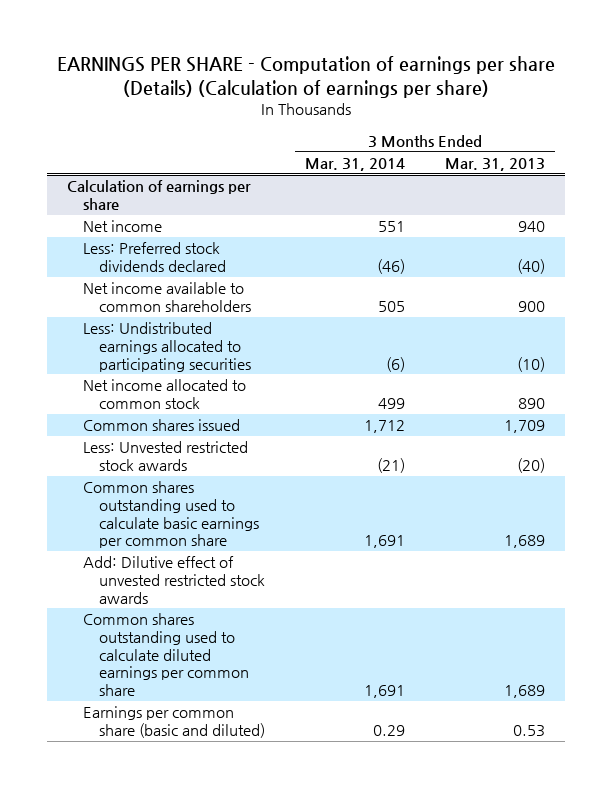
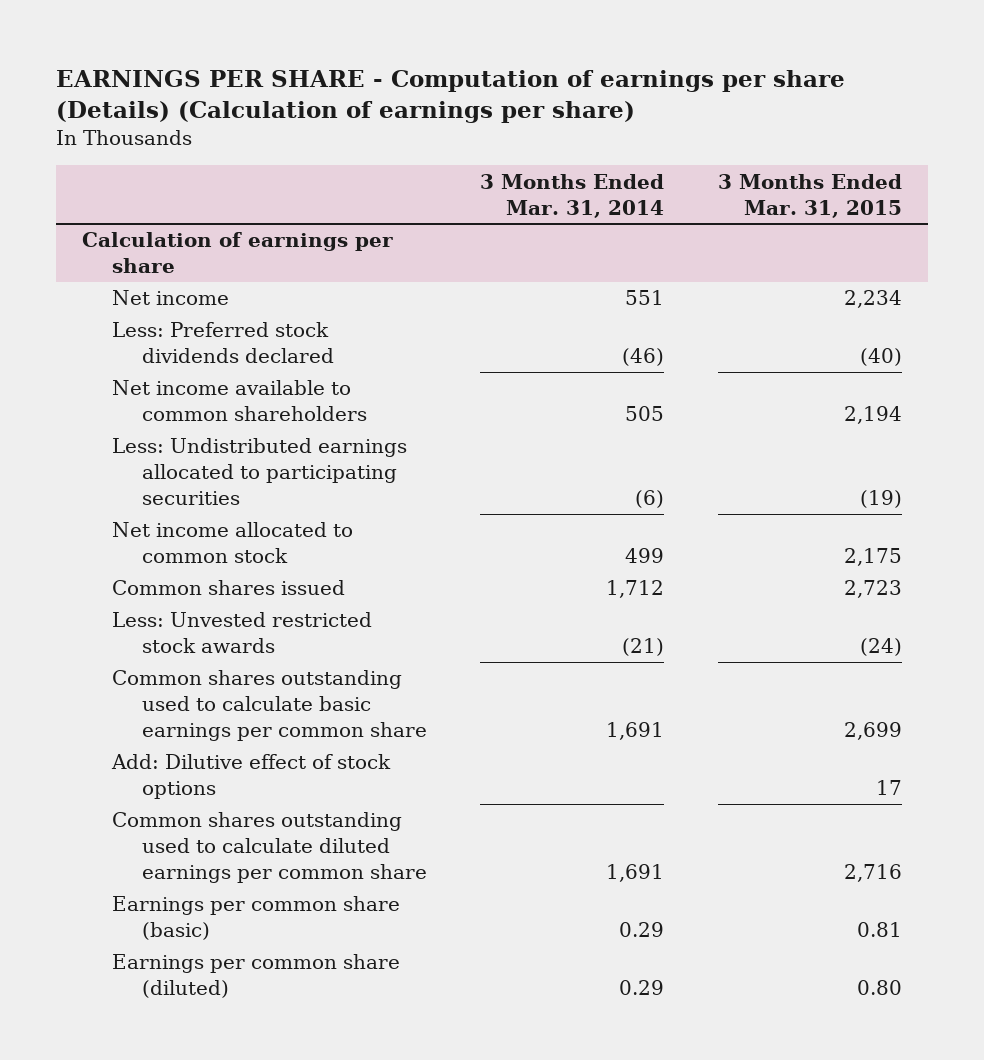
- | 3 Months Ended Mar. 31, 2014 | 3 Months Ended Mar. 31, 2013
+ | 3 Months Ended Mar. 31, 2014 | 3 Months Ended Mar. 31, 2015
@ Calculation of earnings per share
- Add: Dilutive effect of unvested restricted stock awards
+ Add: Dilutive effect of stock options | | 17
- Earnings per common share (basic and diluted) | 0.29 | 0.53
+ Earnings per common share (basic) | 0.29 | 0.81
+ Earnings per common share (diluted) | 0.29 | 0.80

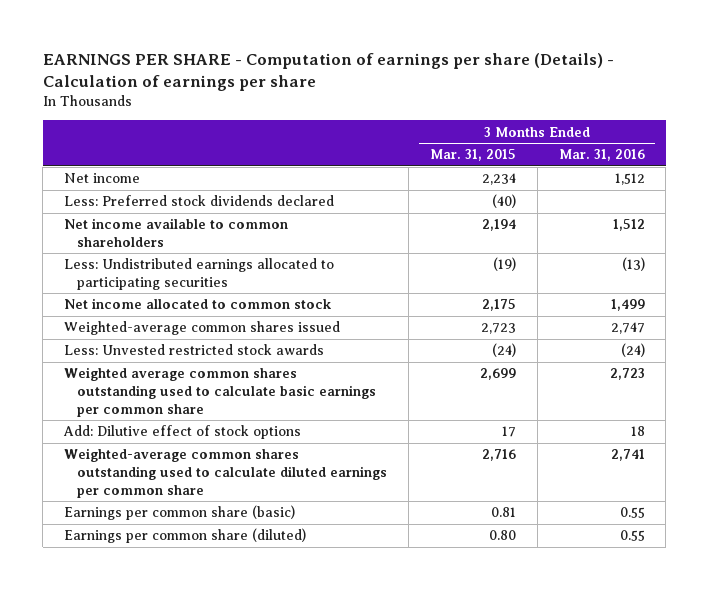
- EARNINGS PER SHARE - Computation of earnings per share (Details) (Calculation of earnings per share)
+ EARNINGS PER SHARE - Computation of earnings per share (Details) - Calculation of earnings per share
- | 3 Months Ended Mar. 31, 2014 | 3 Months Ended Mar. 31, 2015
+ | 3 Months Ended Mar. 31, 2015 | 3 Months Ended Mar. 31, 2016
- Calculation of earnings per share
- Common shares issued | 1,712 | 2,723
+ Weighted-average common shares issued | 2,723 | 2,747
- Common shares outstanding used to calculate basic earnings per common share | 1,691 | 2,699
+ Weighted average common shares outstanding used to calculate basic earnings per common share | 2,699 | 2,723
- Common shares outstanding used to calculate diluted earnings per common share | 1,691 | 2,716
+ Weighted-average common shares outstanding used to calculate diluted earnings per common share | 2,716 | 2,741

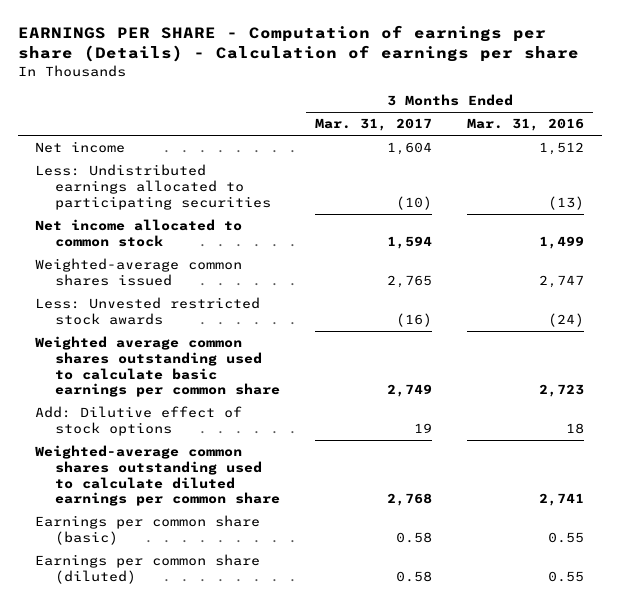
- | 3 Months Ended Mar. 31, 2015 | 3 Months Ended Mar. 31, 2016
+ | 3 Months Ended Mar. 31, 2017 | 3 Months Ended Mar. 31, 2016
- Less: Preferred stock dividends declared | (40) |
- Net income available to common shareholders | 2,194 | 1,512

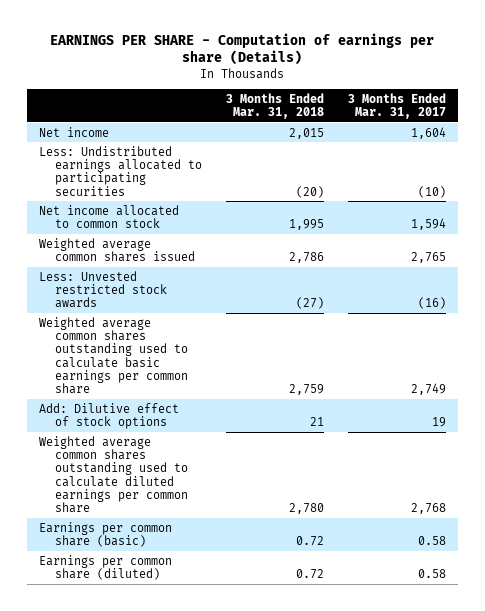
- EARNINGS PER SHARE - Computation of earnings per share (Details) - Calculation of earnings per share
+ EARNINGS PER SHARE - Computation of earnings per share (Details)
- | 3 Months Ended Mar. 31, 2017 | 3 Months Ended Mar. 31, 2016
+ | 3 Months Ended Mar. 31, 2018 | 3 Months Ended Mar. 31, 2017
- Weighted-average common shares issued | 2,765 | 2,747
+ Weighted average common shares issued | 2,786 | 2,765
- Weighted-average common shares outstanding used to calculate diluted earnings per common share | 2,768 | 2,741
+ Weighted average common shares outstanding used to calculate diluted earnings per common share | 2,780 | 2,768

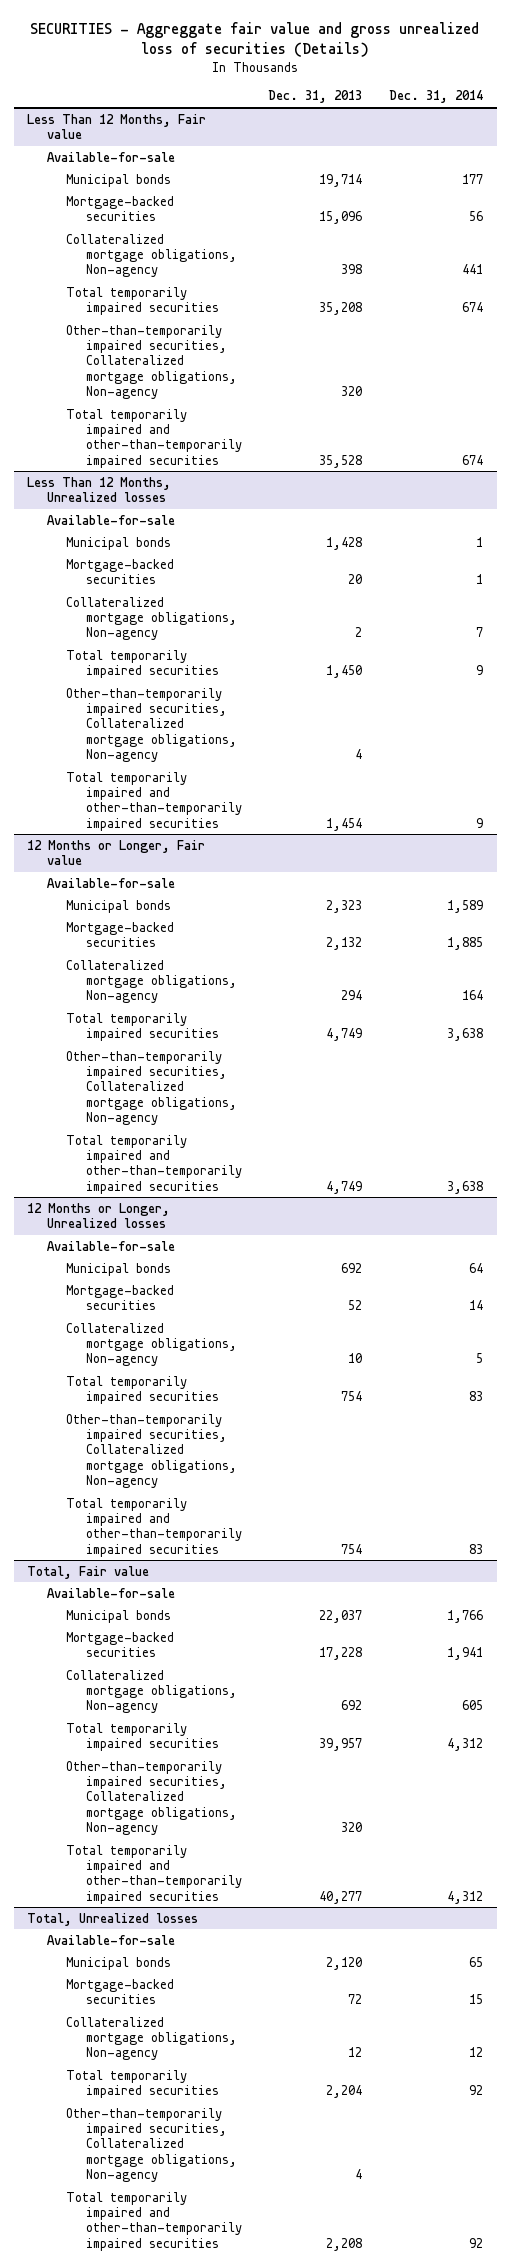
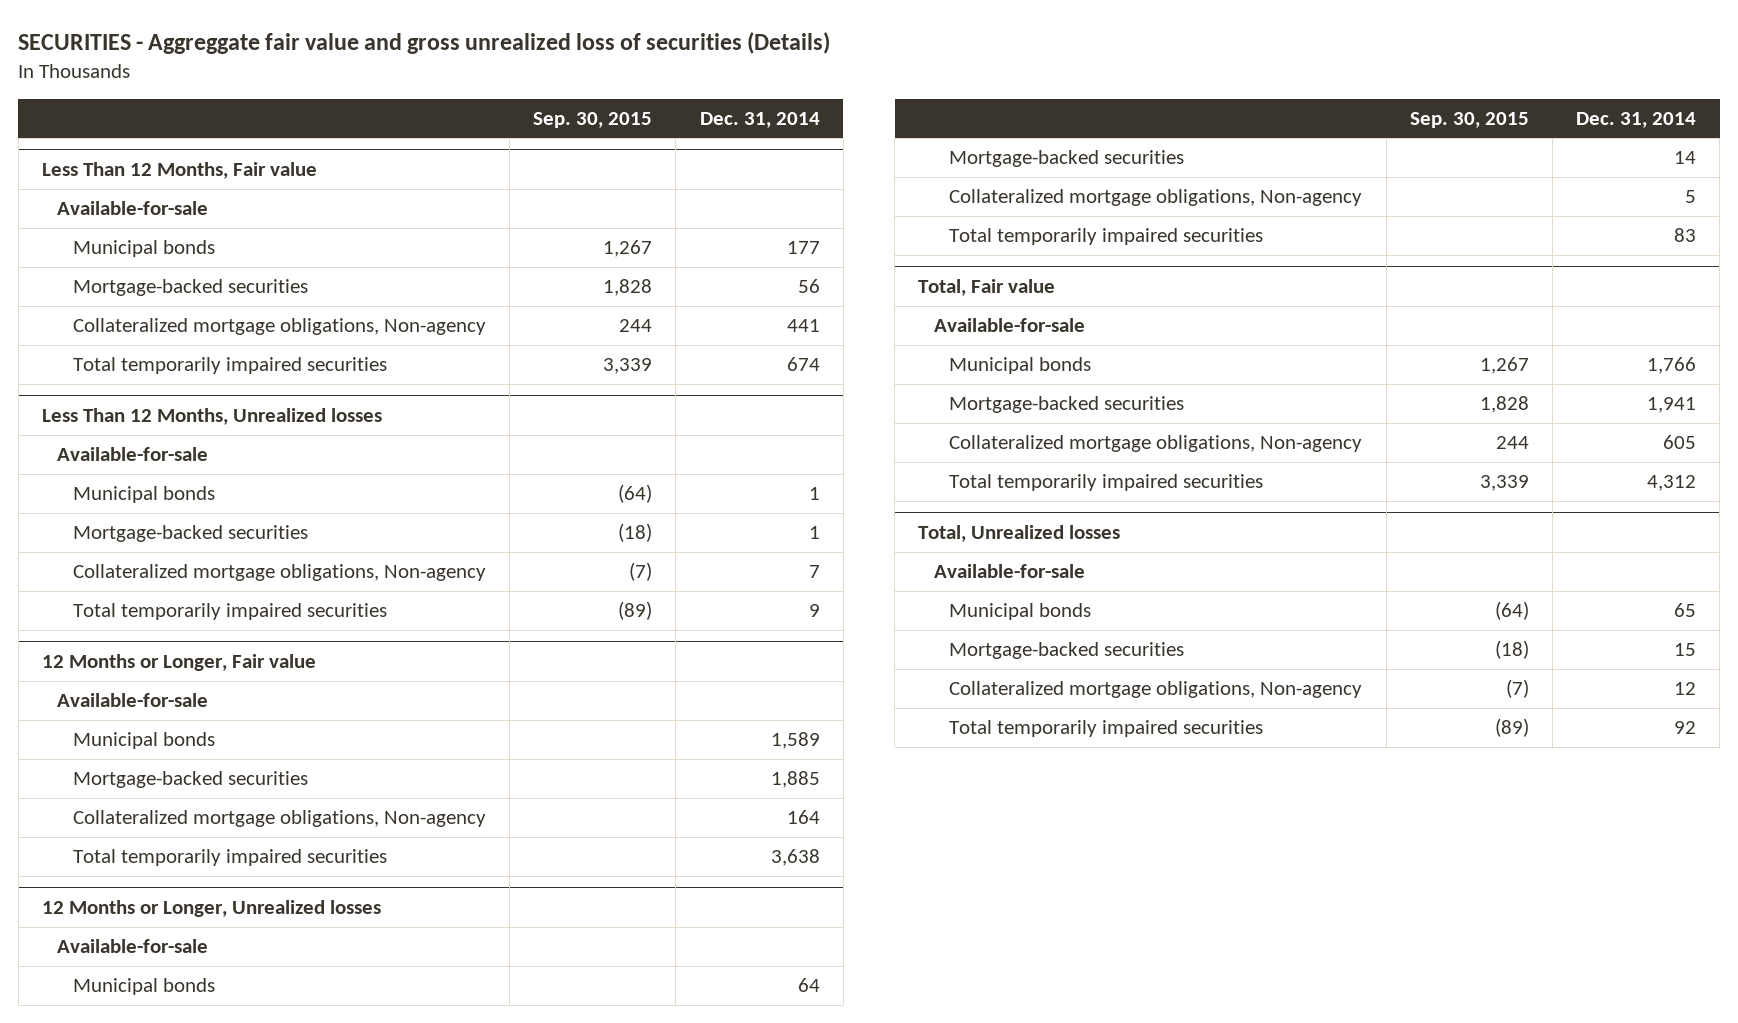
- | Dec. 31, 2013 | Dec. 31, 2014
+ | Sep. 30, 2015 | Dec. 31, 2014
@ Less Than 12 Months, Fair value
- Other-than-temporarily impaired securities, Collateralized mortgage obligations, Non-agency | 320 |
- Total temporarily impaired and other-than-temporarily impaired securities | 35,528 | 674
@ Less Than 12 Months, Unrealized losses
- Other-than-temporarily impaired securities, Collateralized mortgage obligations, Non-agency | 4 |
- Total temporarily impaired and other-than-temporarily impaired securities | 1,454 | 9
@ 12 Months or Longer, Fair value
- Other-than-temporarily impaired securities, Collateralized mortgage obligations, Non-agency
- Total temporarily impaired and other-than-temporarily impaired securities | 4,749 | 3,638
@ 12 Months or Longer, Unrealized losses
- Other-than-temporarily impaired securities, Collateralized mortgage obligations, Non-agency
- Total temporarily impaired and other-than-temporarily impaired securities | 754 | 83
@ Total, Fair value
- Other-than-temporarily impaired securities, Collateralized mortgage obligations, Non-agency | 320 |
- Total temporarily impaired and other-than-temporarily impaired securities | 40,277 | 4,312
@ Total, Unrealized losses
- Other-than-temporarily impaired securities, Collateralized mortgage obligations, Non-agency | 4 |
- Total temporarily impaired and other-than-temporarily impaired securities | 2,208 | 92

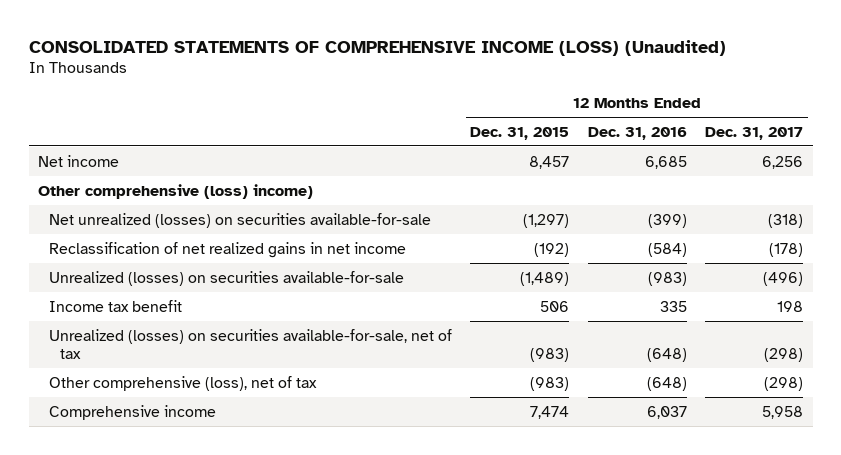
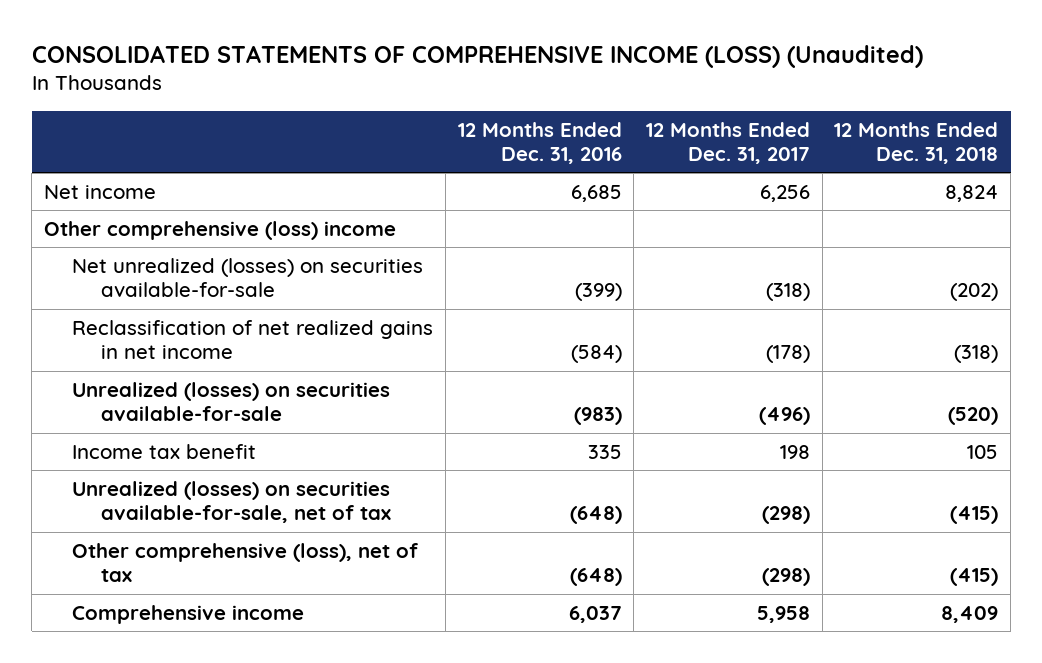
- | 12 Months Ended Dec. 31, 2015 | 12 Months Ended Dec. 31, 2016 | 12 Months Ended Dec. 31, 2017
+ | 12 Months Ended Dec. 31, 2016 | 12 Months Ended Dec. 31, 2017 | 12 Months Ended Dec. 31, 2018
- Other comprehensive (loss) income)
+ Other comprehensive (loss) income

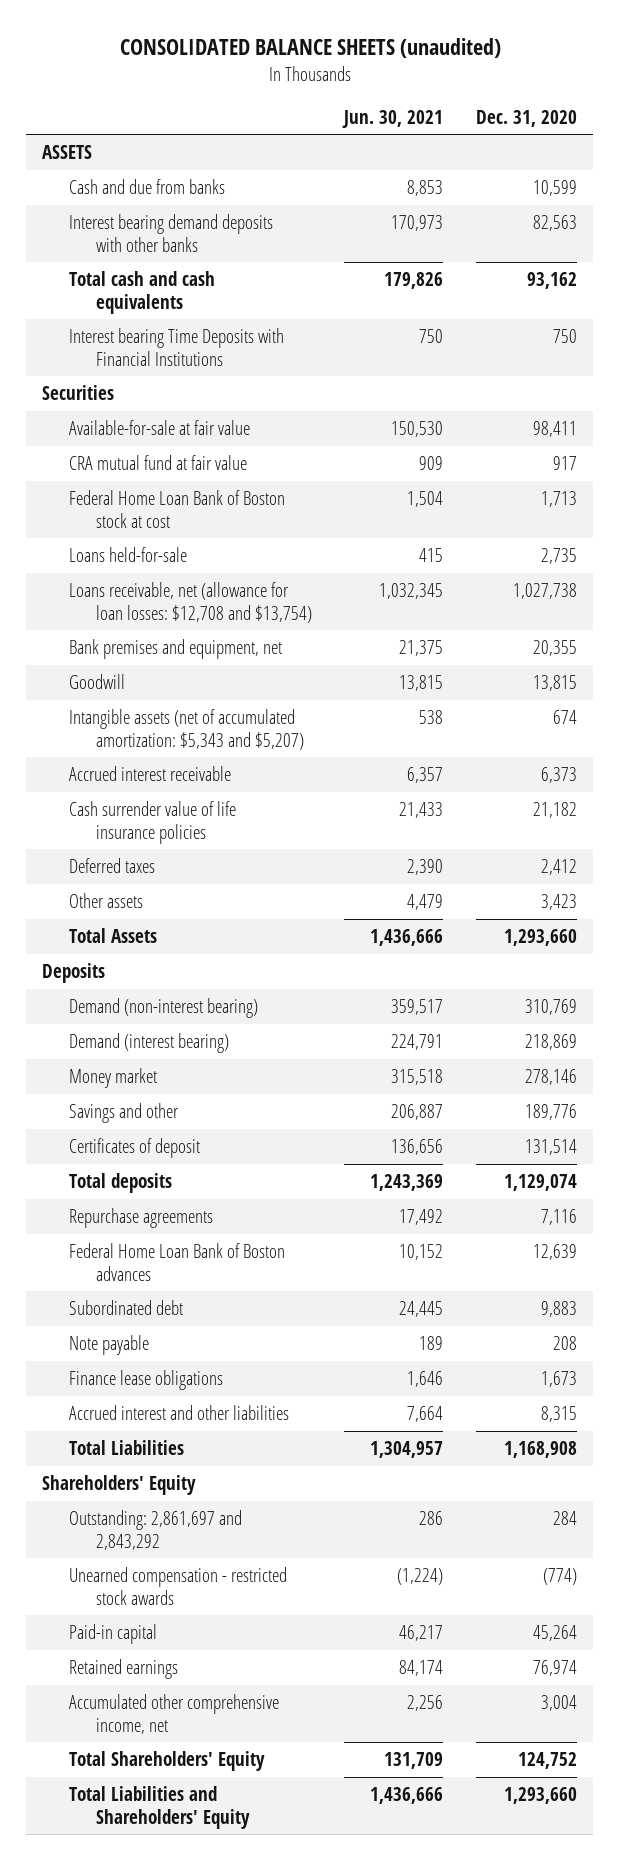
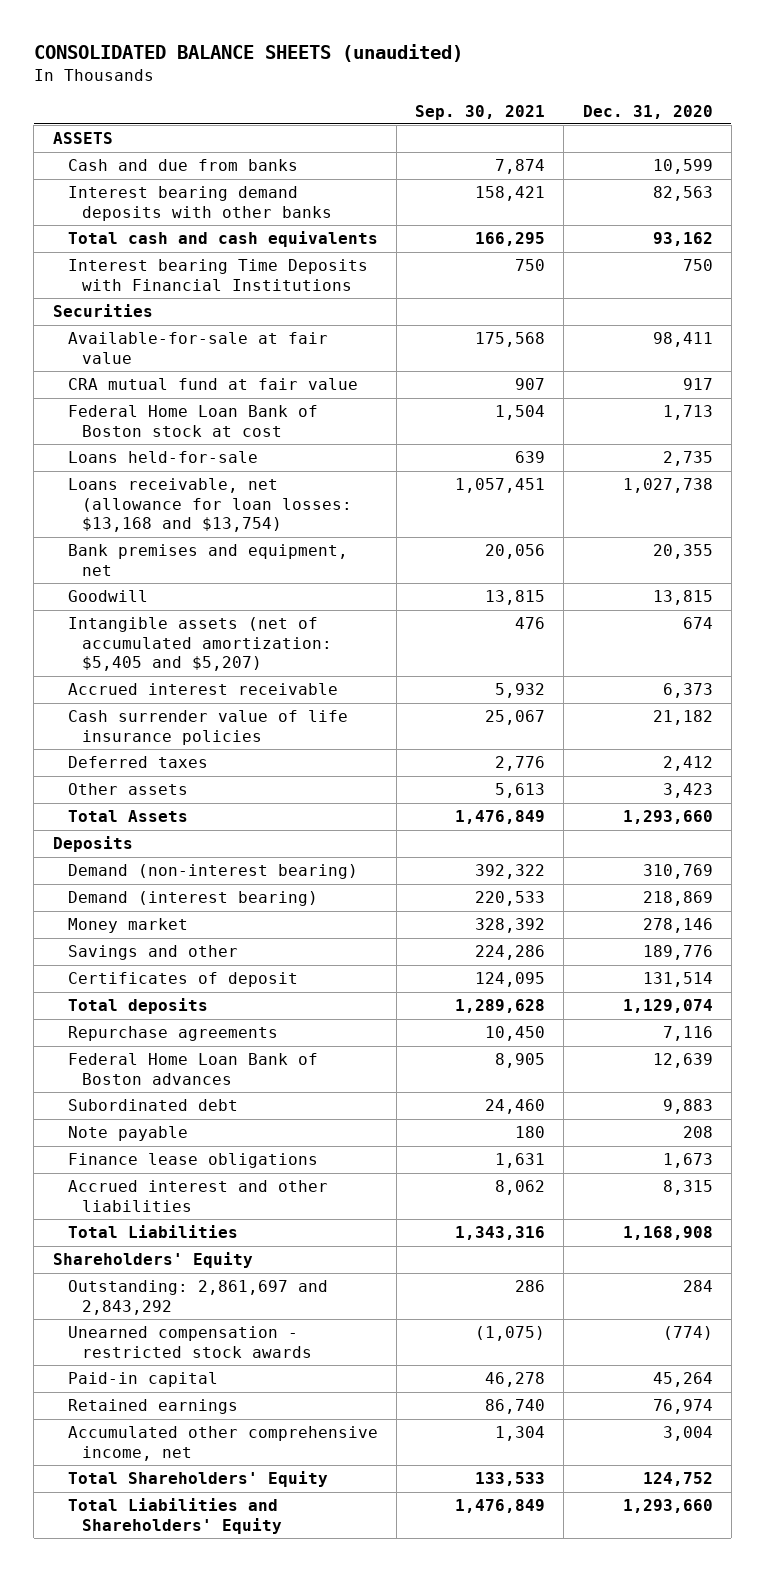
- | Jun. 30, 2021 | Dec. 31, 2020
+ | Sep. 30, 2021 | Dec. 31, 2020
- Loans receivable, net (allowance for loan losses: $12,708 and $13,754) | 1,032,345 | 1,027,738
+ Loans receivable, net (allowance for loan losses: $13,168 and $13,754) | 1,057,451 | 1,027,738
- Intangible assets (net of accumulated amortization: $5,343 and $5,207) | 538 | 674
+ Intangible assets (net of accumulated amortization: $5,405 and $5,207) | 476 | 674

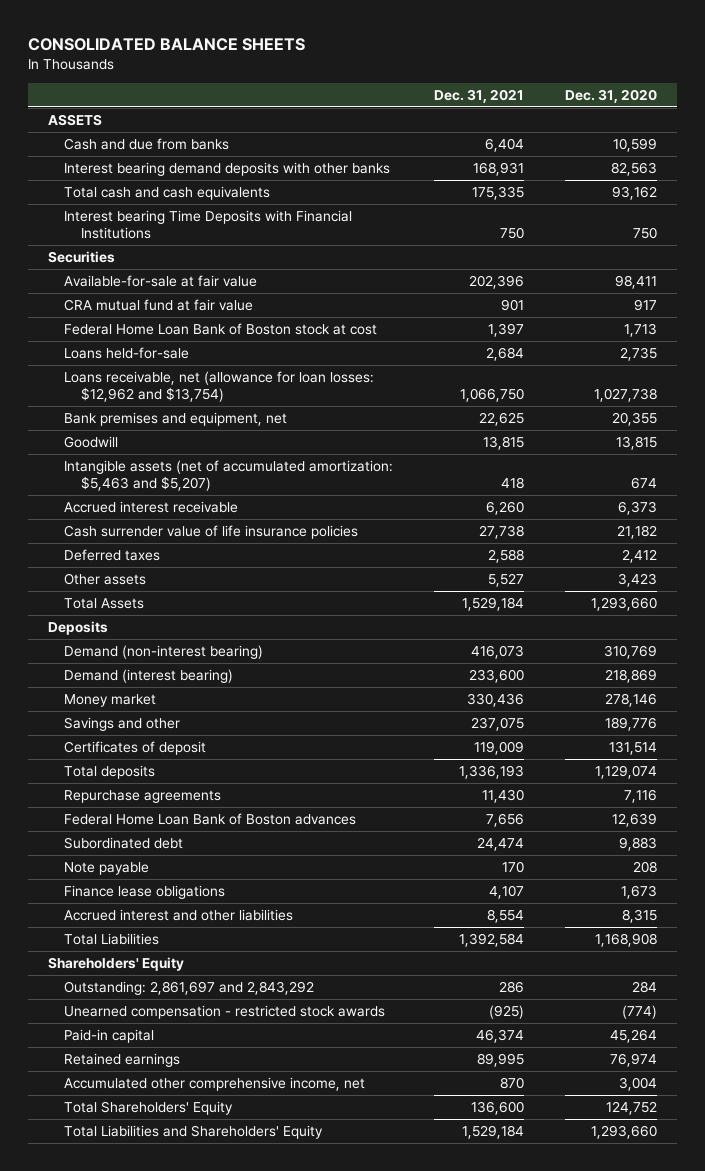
- CONSOLIDATED BALANCE SHEETS (unaudited)
+ CONSOLIDATED BALANCE SHEETS
- | Sep. 30, 2021 | Dec. 31, 2020
+ | Dec. 31, 2021 | Dec. 31, 2020
- Loans receivable, net (allowance for loan losses: $13,168 and $13,754) | 1,057,451 | 1,027,738
+ Loans receivable, net (allowance for loan losses: $12,962 and $13,754) | 1,066,750 | 1,027,738
- Intangible assets (net of accumulated amortization: $5,405 and $5,207) | 476 | 674
+ Intangible assets (net of accumulated amortization: $5,463 and $5,207) | 418 | 674

